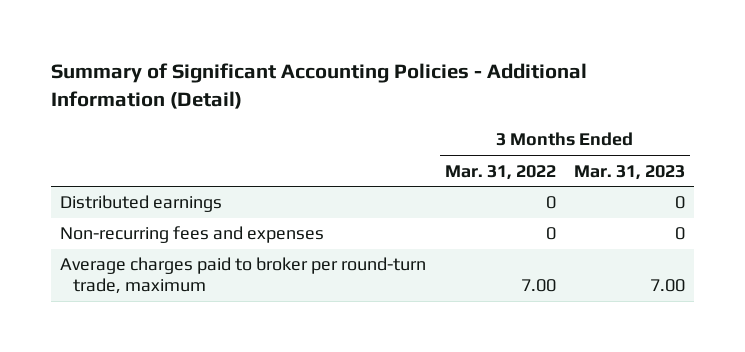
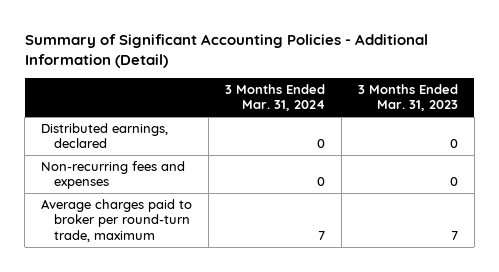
- | 3 Months Ended Mar. 31, 2022 | 3 Months Ended Mar. 31, 2023
+ | 3 Months Ended Mar. 31, 2024 | 3 Months Ended Mar. 31, 2023
- Distributed earnings | 0 | 0
+ Distributed earnings, declared | 0 | 0
- Average charges paid to broker per round-turn trade, maximum | 7.00 | 7.00
+ Average charges paid to broker per round-turn trade, maximum | 7 | 7

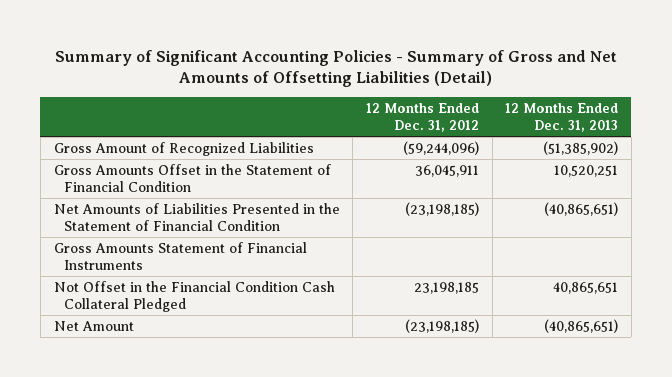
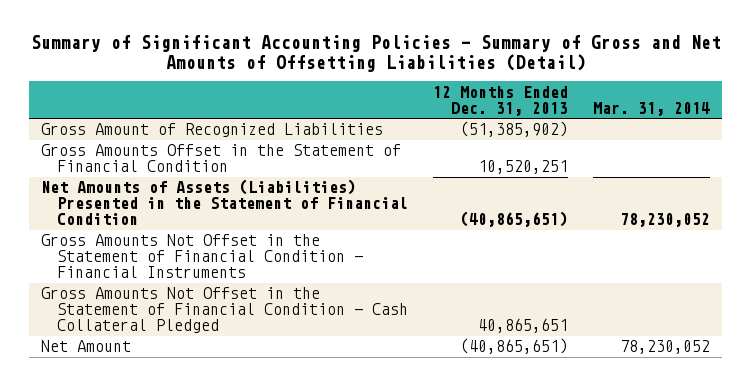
- | 12 Months Ended Dec. 31, 2012 | 12 Months Ended Dec. 31, 2013
+ | 12 Months Ended Dec. 31, 2013 | Mar. 31, 2014
- Net Amounts of Liabilities Presented in the Statement of Financial Condition | (23,198,185) | (40,865,651)
- Gross Amounts Statement of Financial Instruments
- Not Offset in the Financial Condition Cash Collateral Pledged | 23,198,185 | 40,865,651
+ Net Amounts of Assets (Liabilities) Presented in the Statement of Financial Condition | (40,865,651) | 78,230,052
+ Gross Amounts Not Offset in the Statement of Financial Condition - Financial Instruments
+ Gross Amounts Not Offset in the Statement of Financial Condition - Cash Collateral Pledged | 40,865,651 |

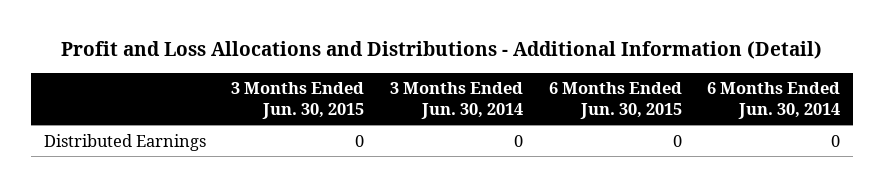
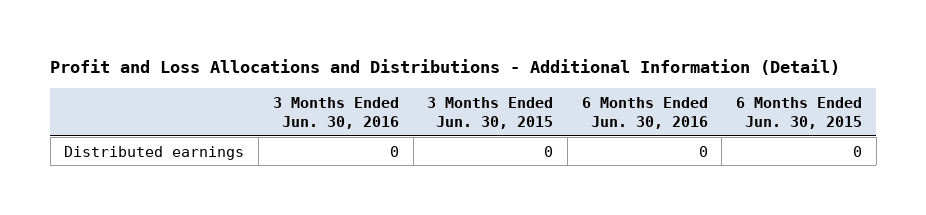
- | 3 Months Ended Jun. 30, 2015 | 3 Months Ended Jun. 30, 2014 | 6 Months Ended Jun. 30, 2015 | 6 Months Ended Jun. 30, 2014
+ | 3 Months Ended Jun. 30, 2016 | 3 Months Ended Jun. 30, 2015 | 6 Months Ended Jun. 30, 2016 | 6 Months Ended Jun. 30, 2015
- Distributed Earnings | 0 | 0 | 0 | 0
+ Distributed earnings | 0 | 0 | 0 | 0

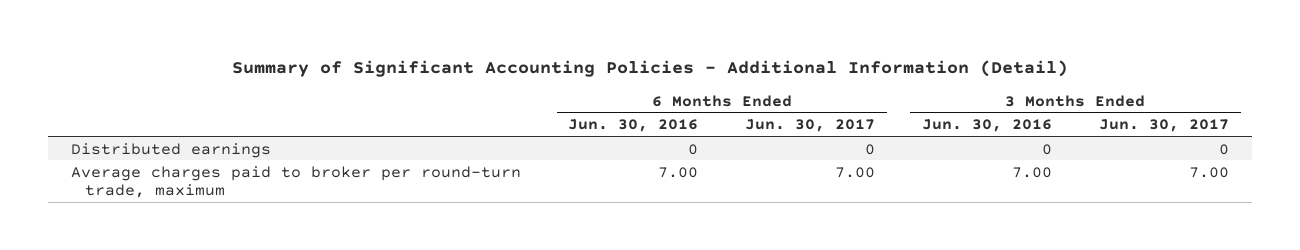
- Profit and Loss Allocations and Distributions - Additional Information (Detail)
+ Summary of Significant Accounting Policies - Additional Information (Detail)
- | 3 Months Ended Jun. 30, 2016 | 3 Months Ended Jun. 30, 2015 | 6 Months Ended Jun. 30, 2016 | 6 Months Ended Jun. 30, 2015
+ | 6 Months Ended Jun. 30, 2016 | 6 Months Ended Jun. 30, 2017 | 3 Months Ended Jun. 30, 2016 | 3 Months Ended Jun. 30, 2017
+ Average charges paid to broker per round-turn trade, maximum | 7.00 | 7.00 | 7.00 | 7.00

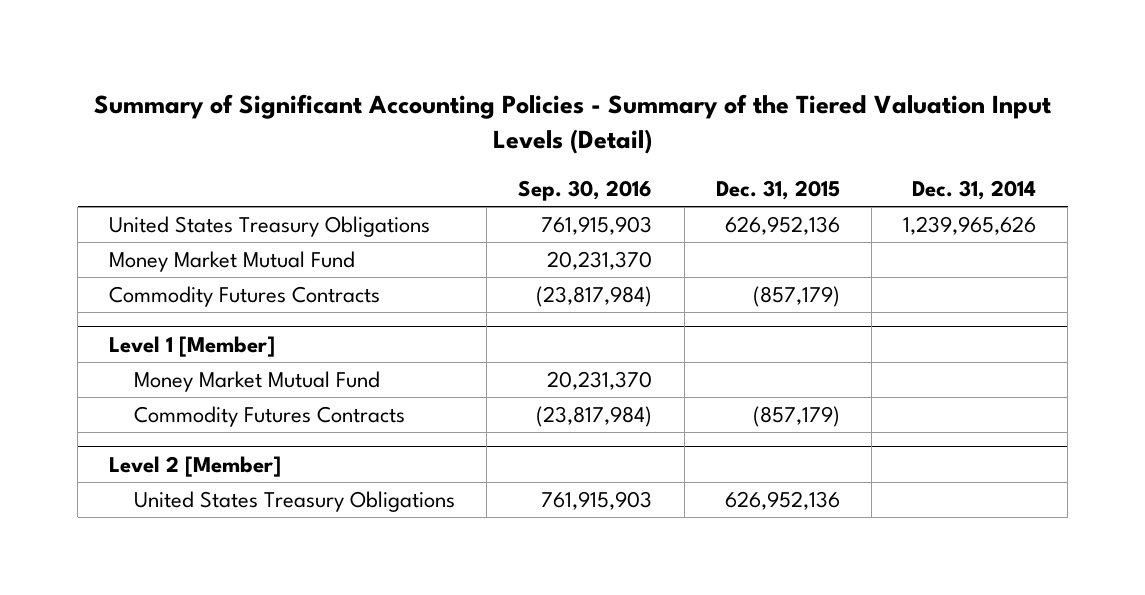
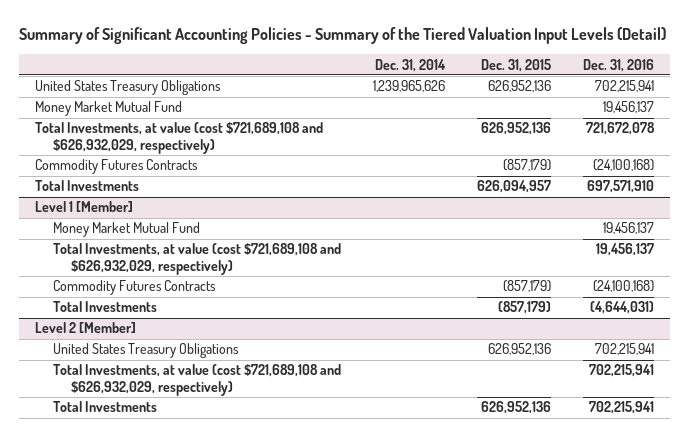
- | Sep. 30, 2016 | Dec. 31, 2015 | Dec. 31, 2014
+ | Dec. 31, 2014 | Dec. 31, 2015 | Dec. 31, 2016
+ Total Investments, at value (cost $721,689,108 and $626,932,029, respectively) | | 626,952,136 | 721,672,078
+ Total Investments | | 626,094,957 | 697,571,910
@ Level 1 [Member]
+ Total Investments, at value (cost $721,689,108 and $626,932,029, respectively) | | | 19,456,137
+ Total Investments | | (857,179) | (4,644,031)
@ Level 2 [Member]
+ Total Investments, at value (cost $721,689,108 and $626,932,029, respectively) | | | 702,215,941
+ Total Investments | | 626,952,136 | 702,215,941

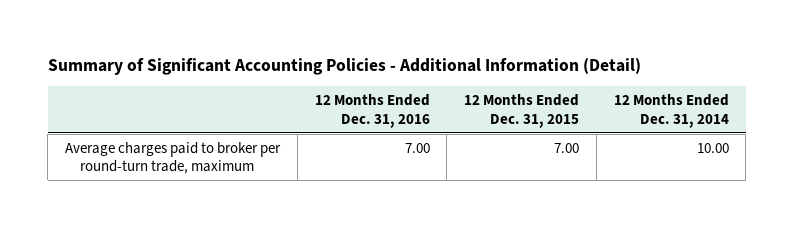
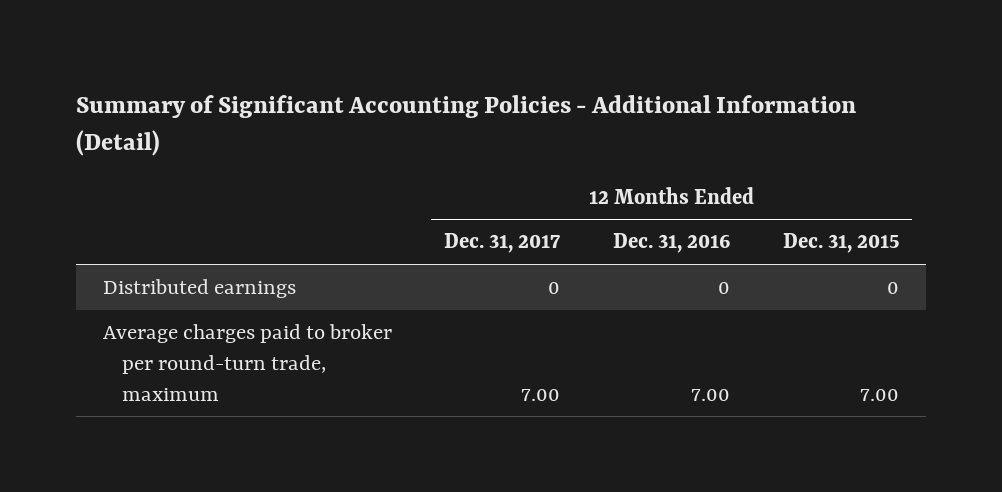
- | 12 Months Ended Dec. 31, 2016 | 12 Months Ended Dec. 31, 2015 | 12 Months Ended Dec. 31, 2014
+ | 12 Months Ended Dec. 31, 2017 | 12 Months Ended Dec. 31, 2016 | 12 Months Ended Dec. 31, 2015
+ Distributed earnings | 0 | 0 | 0

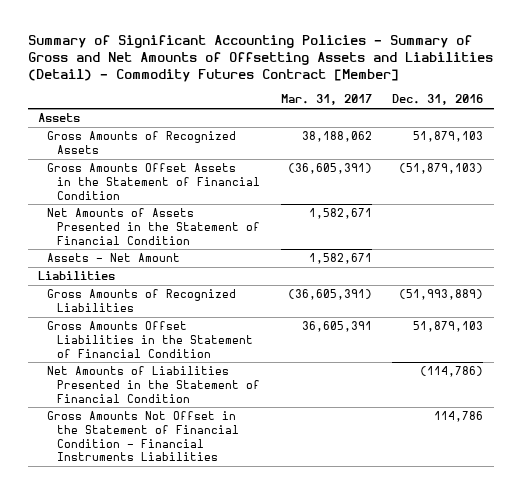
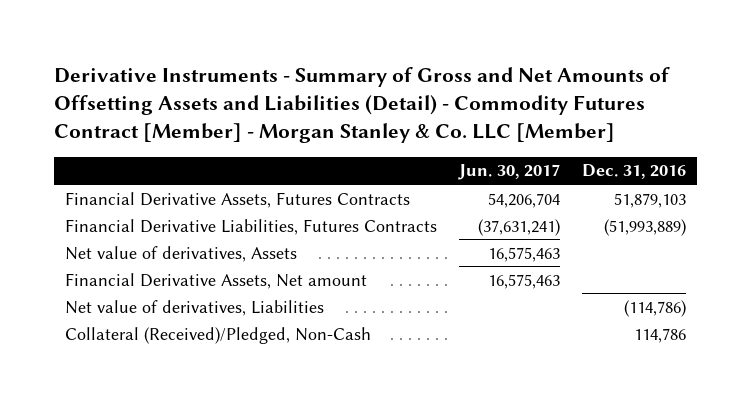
- Summary of Significant Accounting Policies - Summary of Gross and Net Amounts of Offsetting Assets and Liabilities (Detail) - Commodity Futures Contract [Member]
+ Derivative Instruments - Summary of Gross and Net Amounts of Offsetting Assets and Liabilities (Detail) - Commodity Futures Contract [Member] - Morgan Stanley & Co. LLC [Member]
- | Mar. 31, 2017 | Dec. 31, 2016
+ | Jun. 30, 2017 | Dec. 31, 2016
- Assets
- Gross Amounts of Recognized Assets | 38,188,062 | 51,879,103
- Gross Amounts Offset Assets in the Statement of Financial Condition | (36,605,391) | (51,879,103)
- Net Amounts of Assets Presented in the Statement of Financial Condition | 1,582,671 |
- Assets - Net Amount | 1,582,671 |
- Liabilities
- Gross Amounts of Recognized Liabilities | (36,605,391) | (51,993,889)
- Gross Amounts Offset Liabilities in the Statement of Financial Condition | 36,605,391 | 51,879,103
- Net Amounts of Liabilities Presented in the Statement of Financial Condition | | (114,786)
- Gross Amounts Not Offset in the Statement of Financial Condition - Financial Instruments Liabilities | | 114,786
+ Financial Derivative Assets, Futures Contracts | 54,206,704 | 51,879,103
+ Financial Derivative Liabilities, Futures Contracts | (37,631,241) | (51,993,889)
+ Net value of derivatives, Assets | 16,575,463 |
+ Financial Derivative Assets, Net amount | 16,575,463 |
+ Net value of derivatives, Liabilities | | (114,786)
+ Collateral (Received)/Pledged, Non-Cash | | 114,786

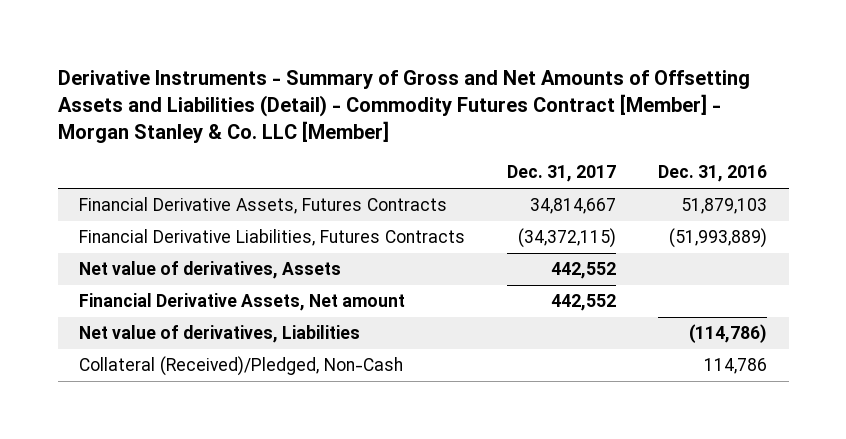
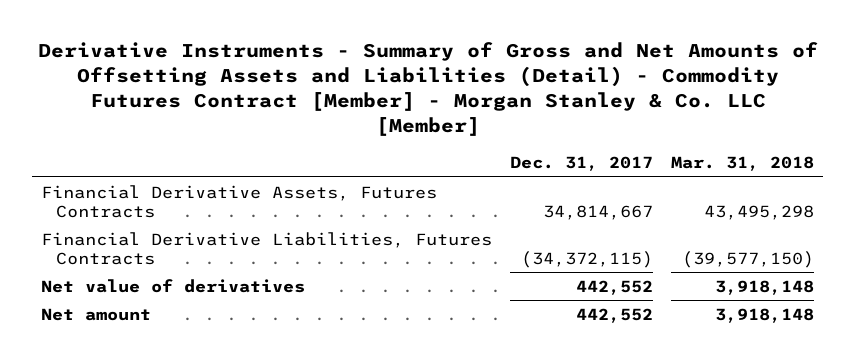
- | Dec. 31, 2017 | Dec. 31, 2016
+ | Dec. 31, 2017 | Mar. 31, 2018
- Net value of derivatives, Assets | 442,552 |
- Financial Derivative Assets, Net amount | 442,552 |
- Net value of derivatives, Liabilities | | (114,786)
- Collateral (Received)/Pledged, Non-Cash | | 114,786
+ Net value of derivatives | 442,552 | 3,918,148
+ Net amount | 442,552 | 3,918,148

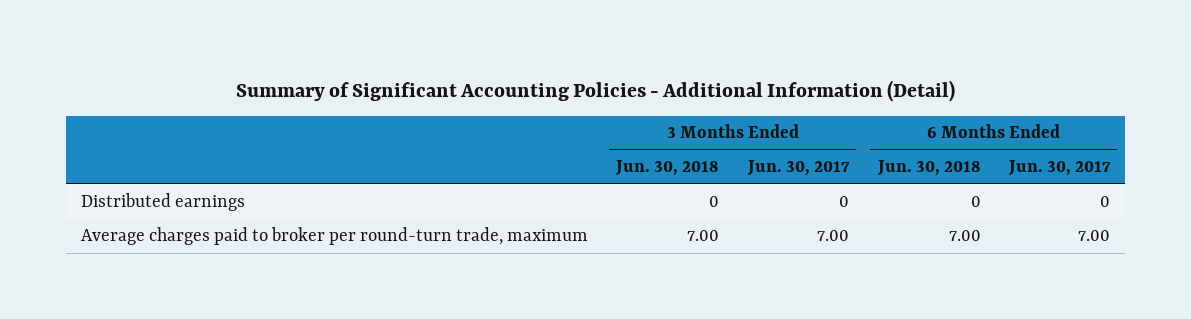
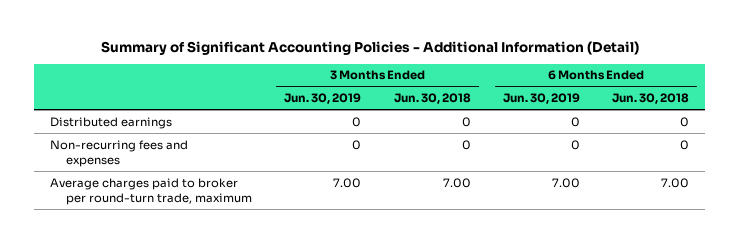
- | 3 Months Ended Jun. 30, 2018 | 3 Months Ended Jun. 30, 2017 | 6 Months Ended Jun. 30, 2018 | 6 Months Ended Jun. 30, 2017
+ | 3 Months Ended Jun. 30, 2019 | 3 Months Ended Jun. 30, 2018 | 6 Months Ended Jun. 30, 2019 | 6 Months Ended Jun. 30, 2018
+ Non-recurring fees and expenses | 0 | 0 | 0 | 0

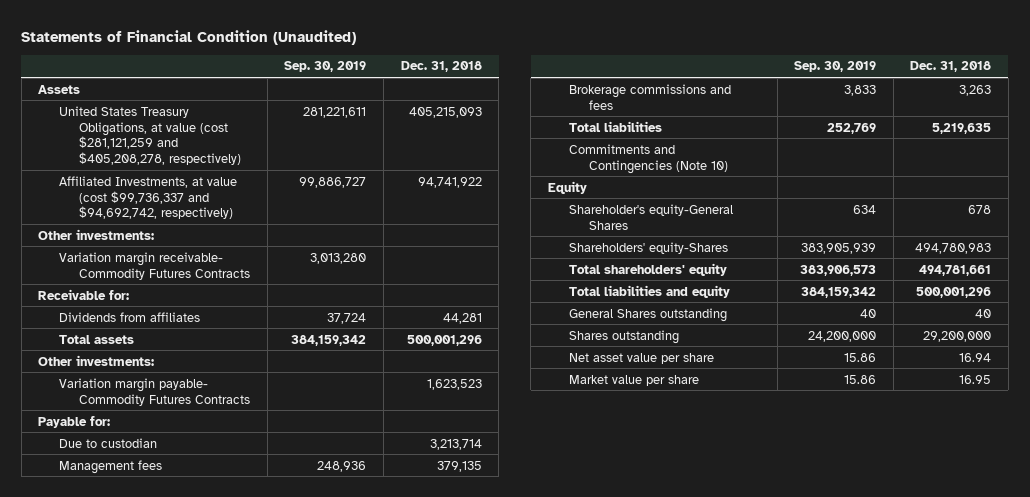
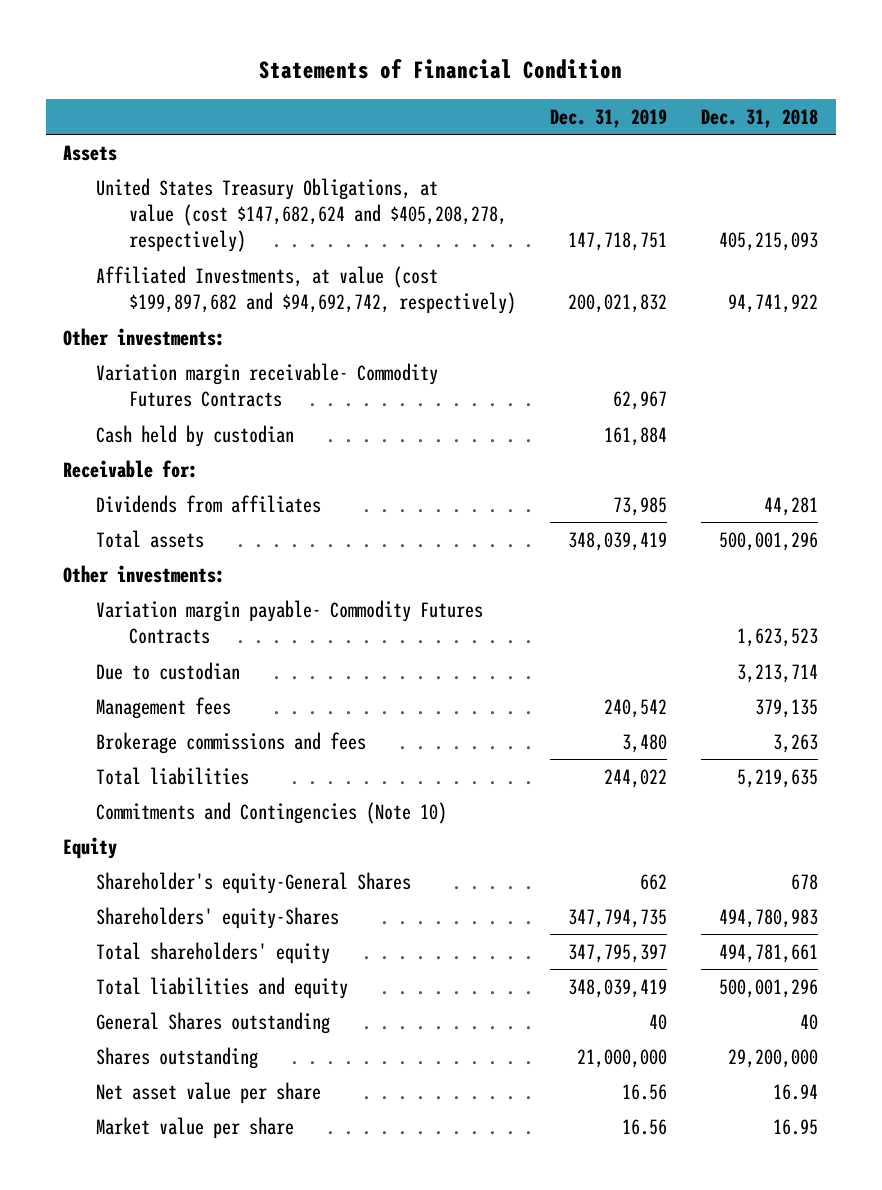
- Statements of Financial Condition (Unaudited)
+ Statements of Financial Condition
- | Sep. 30, 2019 | Dec. 31, 2018
+ | Dec. 31, 2019 | Dec. 31, 2018
- United States Treasury Obligations, at value (cost $281,121,259 and $405,208,278, respectively) | 281,221,611 | 405,215,093
- Affiliated Investments, at value (cost $99,736,337 and $94,692,742, respectively) | 99,886,727 | 94,741,922
+ United States Treasury Obligations, at value (cost $147,682,624 and $405,208,278, respectively) | 147,718,751 | 405,215,093
+ Affiliated Investments, at value (cost $199,897,682 and $94,692,742, respectively) | 200,021,832 | 94,741,922
+ Cash held by custodian | 161,884 |
- Payable for:

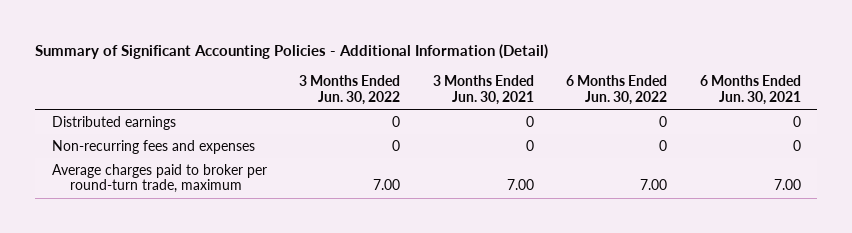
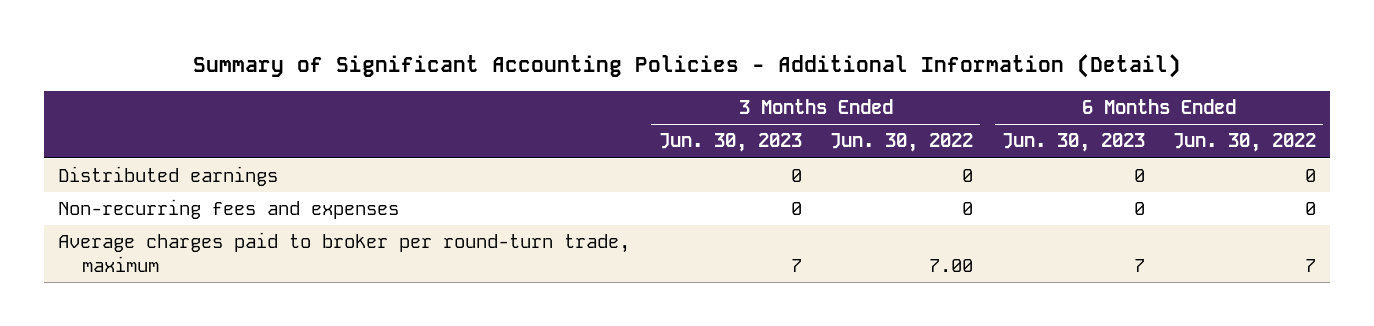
- | 3 Months Ended Jun. 30, 2022 | 3 Months Ended Jun. 30, 2021 | 6 Months Ended Jun. 30, 2022 | 6 Months Ended Jun. 30, 2021
+ | 3 Months Ended Jun. 30, 2023 | 3 Months Ended Jun. 30, 2022 | 6 Months Ended Jun. 30, 2023 | 6 Months Ended Jun. 30, 2022
- Average charges paid to broker per round-turn trade, maximum | 7.00 | 7.00 | 7.00 | 7.00
+ Average charges paid to broker per round-turn trade, maximum | 7 | 7.00 | 7 | 7

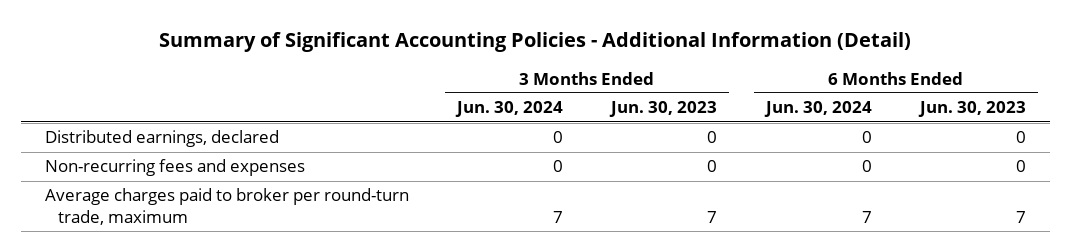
- | 3 Months Ended Jun. 30, 2023 | 3 Months Ended Jun. 30, 2022 | 6 Months Ended Jun. 30, 2023 | 6 Months Ended Jun. 30, 2022
+ | 3 Months Ended Jun. 30, 2024 | 3 Months Ended Jun. 30, 2023 | 6 Months Ended Jun. 30, 2024 | 6 Months Ended Jun. 30, 2023
- Distributed earnings | 0 | 0 | 0 | 0
+ Distributed earnings, declared | 0 | 0 | 0 | 0

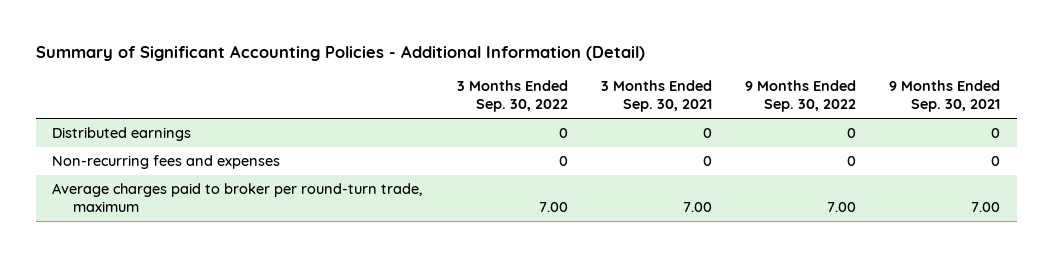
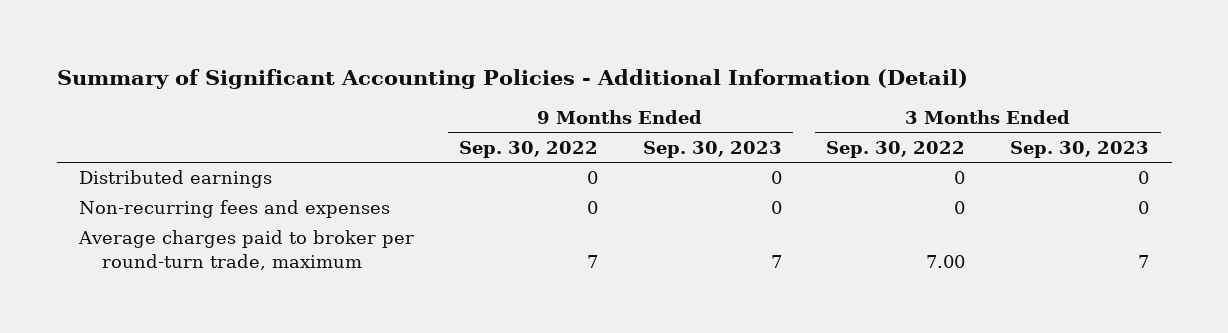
- | 3 Months Ended Sep. 30, 2022 | 3 Months Ended Sep. 30, 2021 | 9 Months Ended Sep. 30, 2022 | 9 Months Ended Sep. 30, 2021
+ | 9 Months Ended Sep. 30, 2022 | 9 Months Ended Sep. 30, 2023 | 3 Months Ended Sep. 30, 2022 | 3 Months Ended Sep. 30, 2023
- Average charges paid to broker per round-turn trade, maximum | 7.00 | 7.00 | 7.00 | 7.00
+ Average charges paid to broker per round-turn trade, maximum | 7 | 7 | 7.00 | 7

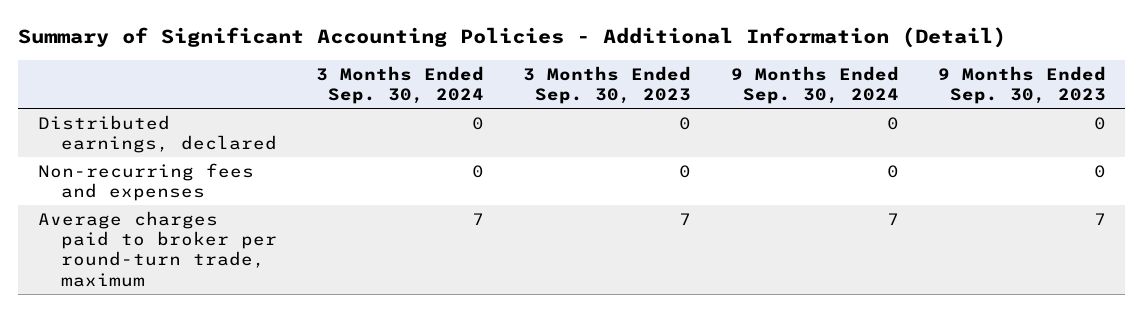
- | 9 Months Ended Sep. 30, 2022 | 9 Months Ended Sep. 30, 2023 | 3 Months Ended Sep. 30, 2022 | 3 Months Ended Sep. 30, 2023
+ | 3 Months Ended Sep. 30, 2024 | 3 Months Ended Sep. 30, 2023 | 9 Months Ended Sep. 30, 2024 | 9 Months Ended Sep. 30, 2023
- Distributed earnings | 0 | 0 | 0 | 0
+ Distributed earnings, declared | 0 | 0 | 0 | 0

